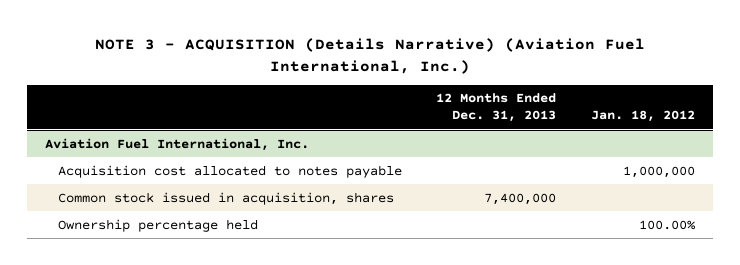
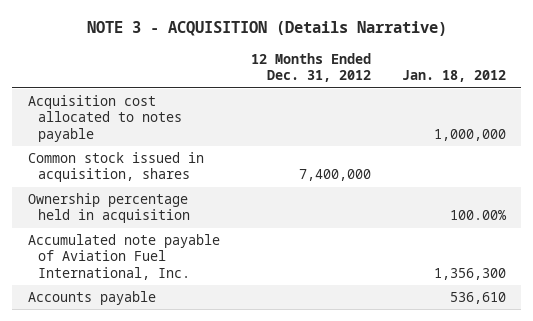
- NOTE 3 - ACQUISITION (Details Narrative) (Aviation Fuel International, Inc.)
+ NOTE 3 - ACQUISITION (Details Narrative)
- | 12 Months Ended Dec. 31, 2013 | Jan. 18, 2012
+ | 12 Months Ended Dec. 31, 2012 | Jan. 18, 2012
- Aviation Fuel International, Inc.
- Ownership percentage held | | 100.00%
+ Ownership percentage held in acquisition | | 100.00%
+ Accumulated note payable of Aviation Fuel International, Inc. | | 1,356,300
+ Accounts payable | | 536,610

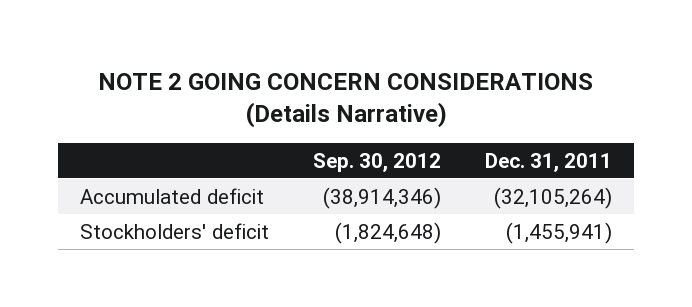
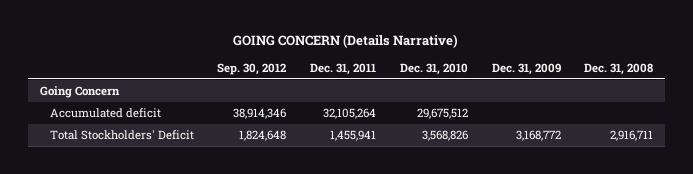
- NOTE 2 GOING CONCERN CONSIDERATIONS (Details Narrative)
+ GOING CONCERN (Details Narrative)
- | Sep. 30, 2012 | Dec. 31, 2011
+ | Sep. 30, 2012 | Dec. 31, 2011 | Dec. 31, 2010 | Dec. 31, 2009 | Dec. 31, 2008
- Accumulated deficit | (38,914,346) | (32,105,264)
- Stockholders' deficit | (1,824,648) | (1,455,941)
+ Going Concern
+ Accumulated deficit | 38,914,346 | 32,105,264 | 29,675,512 | |
+ Total Stockholders' Deficit | 1,824,648 | 1,455,941 | 3,568,826 | 3,168,772 | 2,916,711

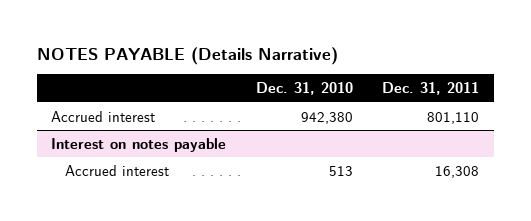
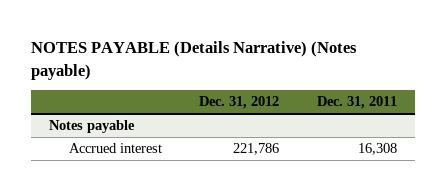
- NOTES PAYABLE (Details Narrative)
+ NOTES PAYABLE (Details Narrative) (Notes payable)
- | Dec. 31, 2010 | Dec. 31, 2011
+ | Dec. 31, 2012 | Dec. 31, 2011
- Accrued interest | 942,380 | 801,110
- Interest on notes payable
+ Notes payable

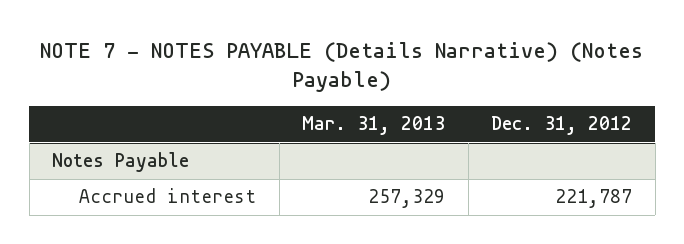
- NOTES PAYABLE (Details Narrative) (Notes payable)
+ NOTE 7 - NOTES PAYABLE (Details Narrative) (Notes Payable)
- | Dec. 31, 2012 | Dec. 31, 2011
+ | Mar. 31, 2013 | Dec. 31, 2012
- Notes payable
- Accrued interest | 221,786 | 16,308
+ Notes Payable
+ Accrued interest | 257,329 | 221,787

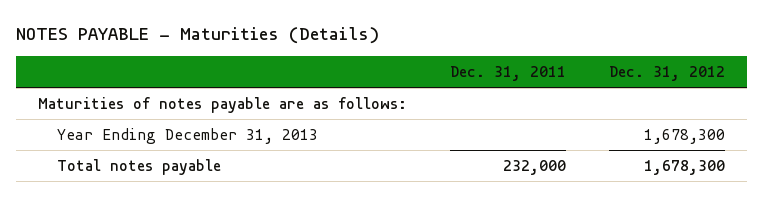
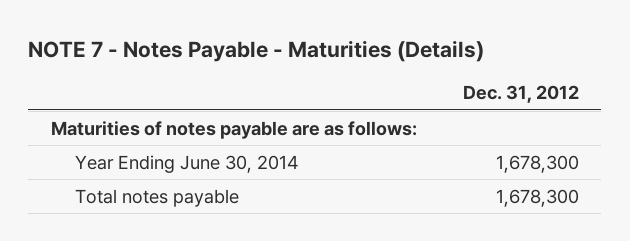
- NOTES PAYABLE - Maturities (Details)
+ NOTE 7 - Notes Payable - Maturities (Details)
- | Dec. 31, 2011 | Dec. 31, 2012
+ | Dec. 31, 2012
- Year Ending December 31, 2013 | | 1,678,300
+ Year Ending June 30, 2014 | 1,678,300

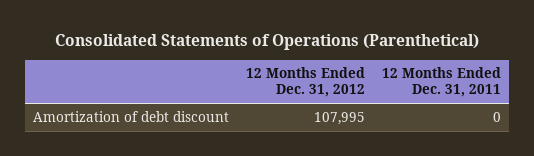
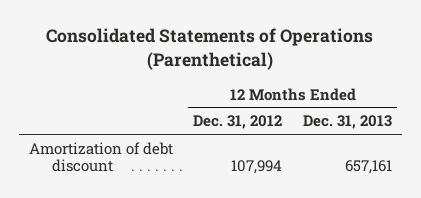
- | 12 Months Ended Dec. 31, 2012 | 12 Months Ended Dec. 31, 2011
+ | 12 Months Ended Dec. 31, 2012 | 12 Months Ended Dec. 31, 2013
- Amortization of debt discount | 107,995 | 0
+ Amortization of debt discount | 107,994 | 657,161

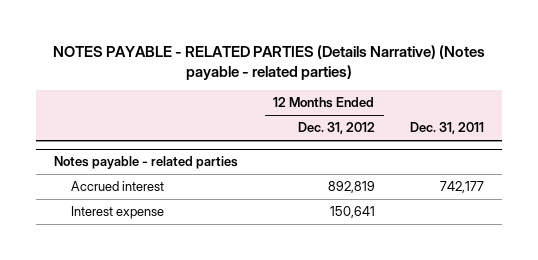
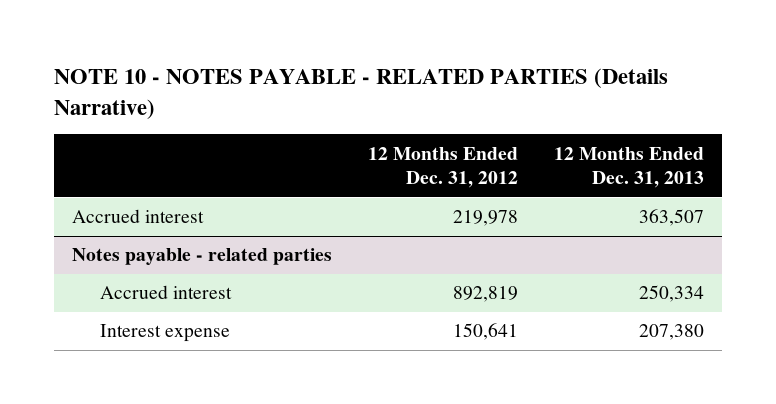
- NOTES PAYABLE - RELATED PARTIES (Details Narrative) (Notes payable - related parties)
+ NOTE 10 - NOTES PAYABLE - RELATED PARTIES (Details Narrative)
- | 12 Months Ended Dec. 31, 2012 | Dec. 31, 2011
+ | 12 Months Ended Dec. 31, 2012 | 12 Months Ended Dec. 31, 2013
+ Accrued interest | 219,978 | 363,507

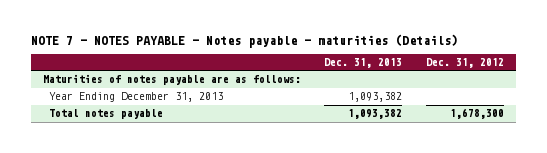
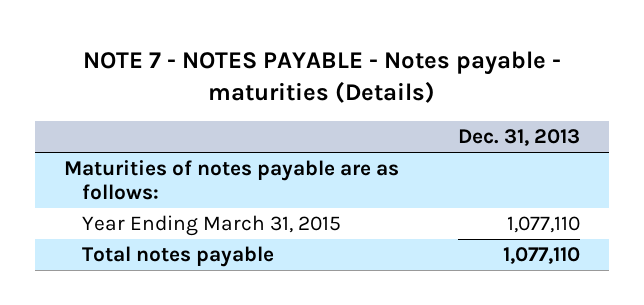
- | Dec. 31, 2013 | Dec. 31, 2012
+ | Dec. 31, 2013
- Year Ending December 31, 2013 | 1,093,382 |
- Total notes payable | 1,093,382 | 1,678,300
+ Year Ending March 31, 2015 | 1,077,110
+ Total notes payable | 1,077,110

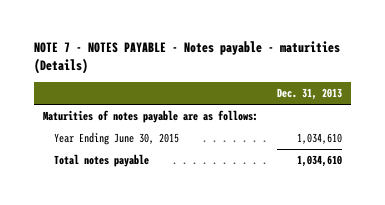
- Year Ending March 31, 2015 | 1,077,110
- Total notes payable | 1,077,110
+ Year Ending June 30, 2015 | 1,034,610
+ Total notes payable | 1,034,610

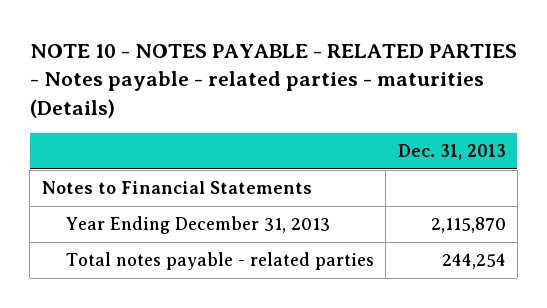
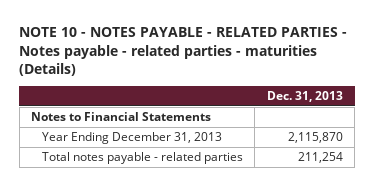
- Total notes payable - related parties | 244,254
+ Total notes payable - related parties | 211,254

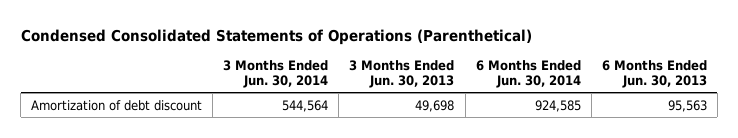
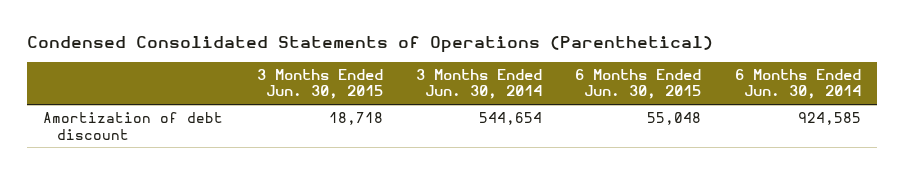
- | 3 Months Ended Jun. 30, 2014 | 3 Months Ended Jun. 30, 2013 | 6 Months Ended Jun. 30, 2014 | 6 Months Ended Jun. 30, 2013
+ | 3 Months Ended Jun. 30, 2015 | 3 Months Ended Jun. 30, 2014 | 6 Months Ended Jun. 30, 2015 | 6 Months Ended Jun. 30, 2014
- Amortization of debt discount | 544,564 | 49,698 | 924,585 | 95,563
+ Amortization of debt discount | 18,718 | 544,654 | 55,048 | 924,585

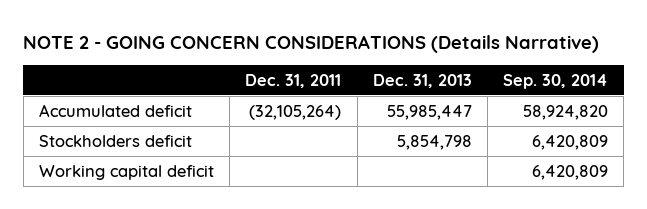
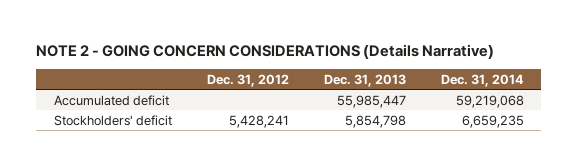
- | Dec. 31, 2011 | Dec. 31, 2013 | Sep. 30, 2014
+ | Dec. 31, 2012 | Dec. 31, 2013 | Dec. 31, 2014
- Stockholders deficit | | 5,854,798 | 6,420,809
- Working capital deficit | | | 6,420,809
+ Stockholders' deficit | 5,428,241 | 5,854,798 | 6,659,235

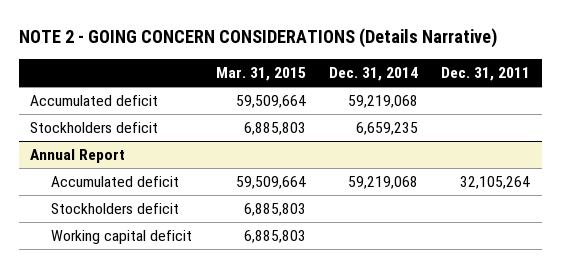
- | Dec. 31, 2012 | Dec. 31, 2013 | Dec. 31, 2014
+ | Mar. 31, 2015 | Dec. 31, 2014 | Dec. 31, 2011
- Stockholders' deficit | 5,428,241 | 5,854,798 | 6,659,235
+ Stockholders deficit | 6,885,803 | 6,659,235 |
+ Annual Report
+ Accumulated deficit | 59,509,664 | 59,219,068 | 32,105,264
+ Stockholders deficit | 6,885,803 | |
+ Working capital deficit | 6,885,803 | |

